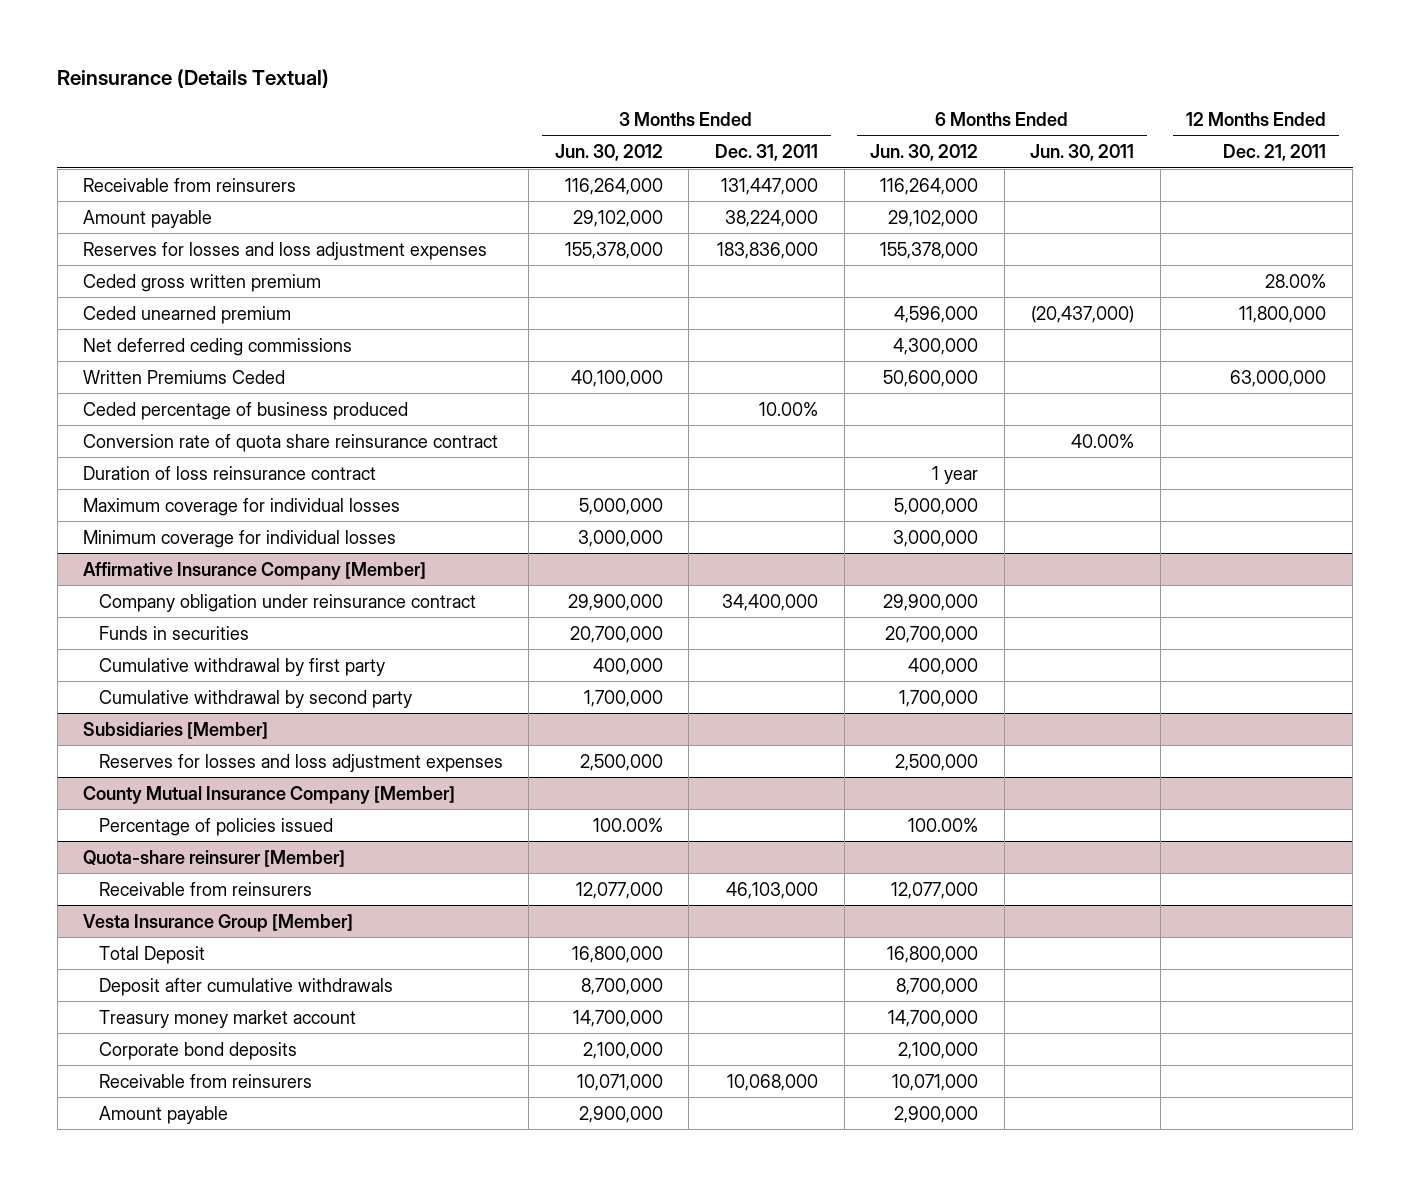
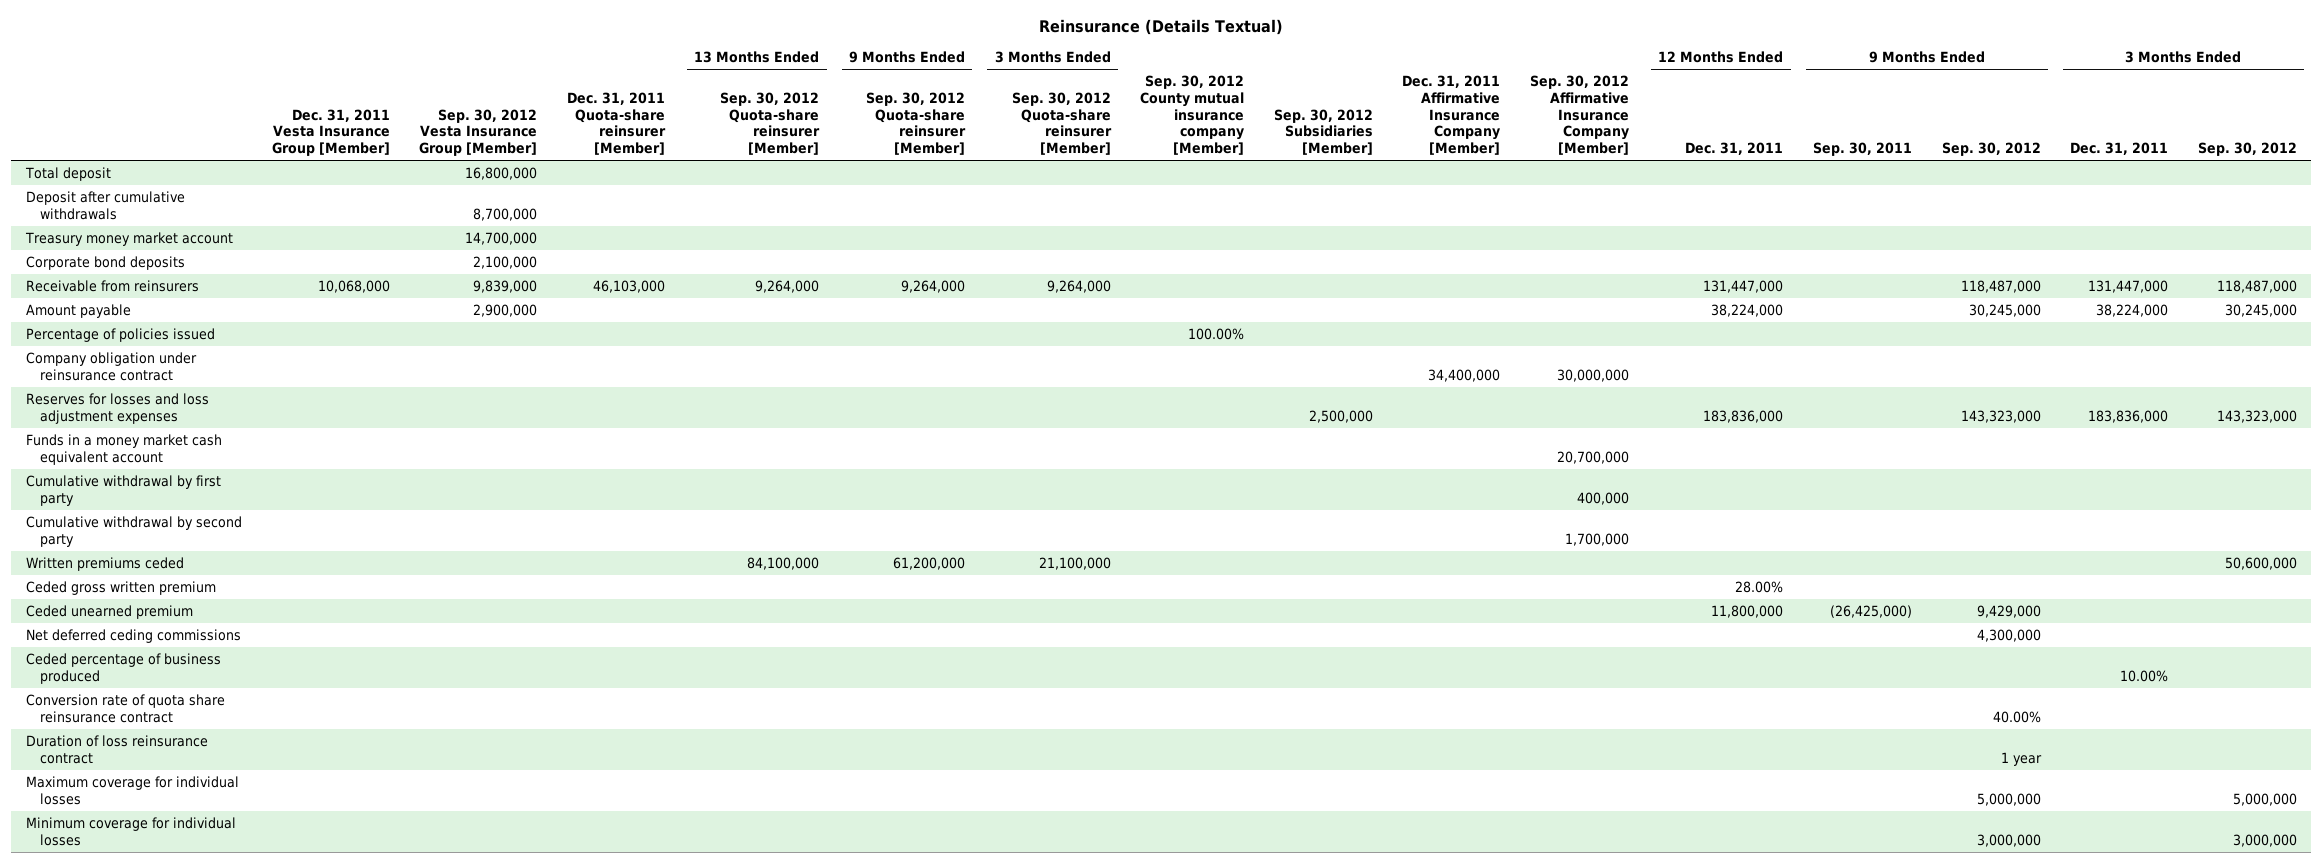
- | 3 Months Ended Jun. 30, 2012 | 3 Months Ended Dec. 31, 2011 | 6 Months Ended Jun. 30, 2012 | 6 Months Ended Jun. 30, 2011 | 12 Months Ended Dec. 21, 2011
+ | Dec. 31, 2011 Vesta Insurance Group [Member] | Sep. 30, 2012 Vesta Insurance Group [Member] | Dec. 31, 2011 Quota-share reinsurer [Member] | 13 Months Ended Sep. 30, 2012 Quota-share reinsurer [Member] | 9 Months Ended Sep. 30, 2012 Quota-share reinsurer [Member] | 3 Months Ended Sep. 30, 2012 Quota-share reinsurer [Member] | Sep. 30, 2012 County mutual insurance company [Member] | Sep. 30, 2012 Subsidiaries [Member] | Dec. 31, 2011 Affirmative Insurance Company [Member] | Sep. 30, 2012 Affirmative Insurance Company [Member] | 12 Months Ended Dec. 31, 2011 | 9 Months Ended Sep. 30, 2011 | 9 Months Ended Sep. 30, 2012 | 3 Months Ended Dec. 31, 2011 | 3 Months Ended Sep. 30, 2012
+ Total deposit | | 16,800,000 | | | | | | | | | | | | |
+ Deposit after cumulative withdrawals | | 8,700,000 | | | | | | | | | | | | |
+ Treasury money market account | | 14,700,000 | | | | | | | | | | | | |
+ Corporate bond deposits | | 2,100,000 | | | | | | | | | | | | |
+ Percentage of policies issued | | | | | | | 100.00% | | | | | | | |
+ Company obligation under reinsurance contract | | | | | | | | | 34,400,000 | 30,000,000 | | | | |
+ Funds in a money market cash equivalent account | | | | | | | | | | 20,700,000 | | | | |
+ Cumulative withdrawal by first party | | | | | | | | | | 400,000 | | | | |
+ Cumulative withdrawal by second party | | | | | | | | | | 1,700,000 | | | | |
+ Written premiums ceded | | | | 84,100,000 | 61,200,000 | 21,100,000 | | | | | | | | | 50,600,000
- Written Premiums Ceded | 40,100,000 | | 50,600,000 | | 63,000,000
- Affirmative Insurance Company [Member]
- Company obligation under reinsurance contract | 29,900,000 | 34,400,000 | 29,900,000 | |
- Funds in securities | 20,700,000 | | 20,700,000 | |
- Cumulative withdrawal by first party | 400,000 | | 400,000 | |
- Cumulative withdrawal by second party | 1,700,000 | | 1,700,000 | |
- Subsidiaries [Member]
- Reserves for losses and loss adjustment expenses | 2,500,000 | | 2,500,000 | |
- County Mutual Insurance Company [Member]
- Percentage of policies issued | 100.00% | | 100.00% | |
- Quota-share reinsurer [Member]
- Receivable from reinsurers | 12,077,000 | 46,103,000 | 12,077,000 | |
- Vesta Insurance Group [Member]
- Total Deposit | 16,800,000 | | 16,800,000 | |
- Deposit after cumulative withdrawals | 8,700,000 | | 8,700,000 | |
- Treasury money market account | 14,700,000 | | 14,700,000 | |
- Corporate bond deposits | 2,100,000 | | 2,100,000 | |
- Receivable from reinsurers | 10,071,000 | 10,068,000 | 10,071,000 | |
- Amount payable | 2,900,000 | | 2,900,000 | |

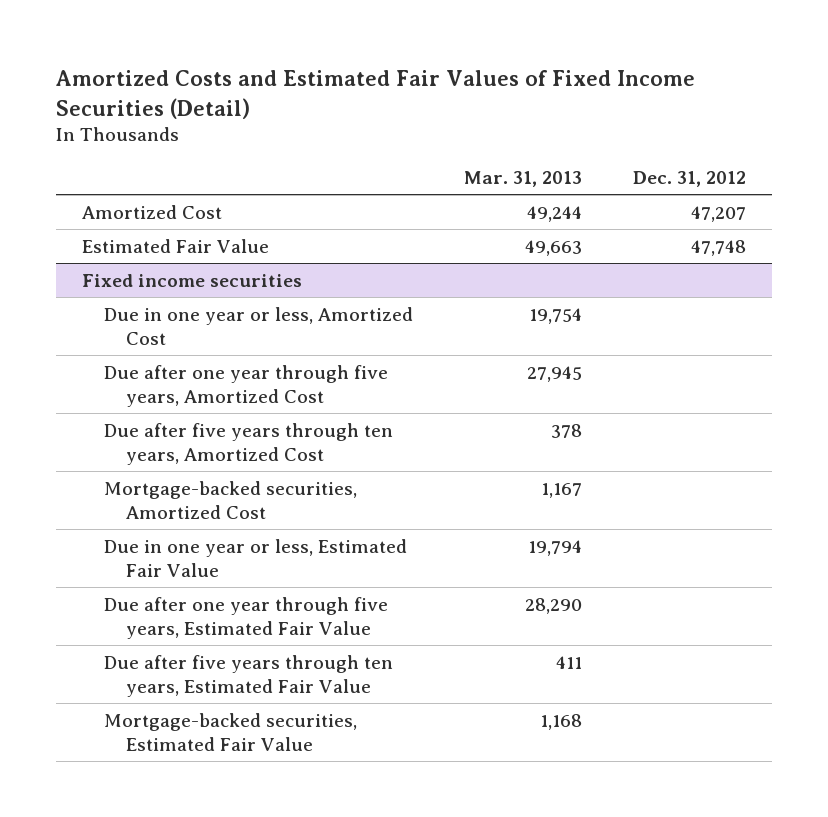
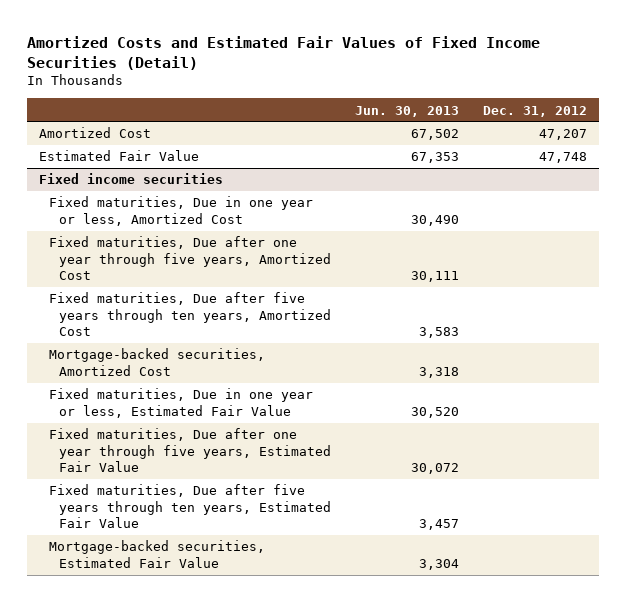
- | Mar. 31, 2013 | Dec. 31, 2012
+ | Jun. 30, 2013 | Dec. 31, 2012
@ Fixed income securities
- Due in one year or less, Amortized Cost | 19,754 |
- Due after one year through five years, Amortized Cost | 27,945 |
- Due after five years through ten years, Amortized Cost | 378 |
+ Fixed maturities, Due in one year or less, Amortized Cost | 30,490 |
+ Fixed maturities, Due after one year through five years, Amortized Cost | 30,111 |
+ Fixed maturities, Due after five years through ten years, Amortized Cost | 3,583 |
- Due in one year or less, Estimated Fair Value | 19,794 |
- Due after one year through five years, Estimated Fair Value | 28,290 |
- Due after five years through ten years, Estimated Fair Value | 411 |
+ Fixed maturities, Due in one year or less, Estimated Fair Value | 30,520 |
+ Fixed maturities, Due after one year through five years, Estimated Fair Value | 30,072 |
+ Fixed maturities, Due after five years through ten years, Estimated Fair Value | 3,457 |

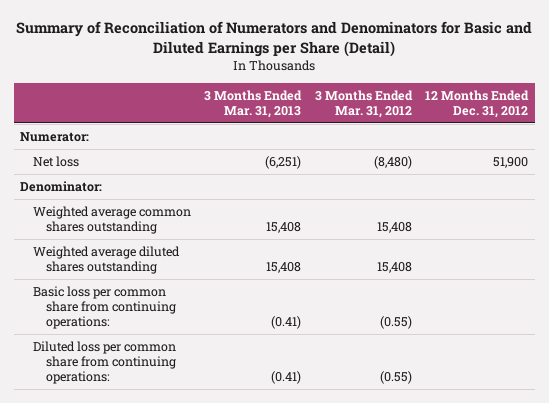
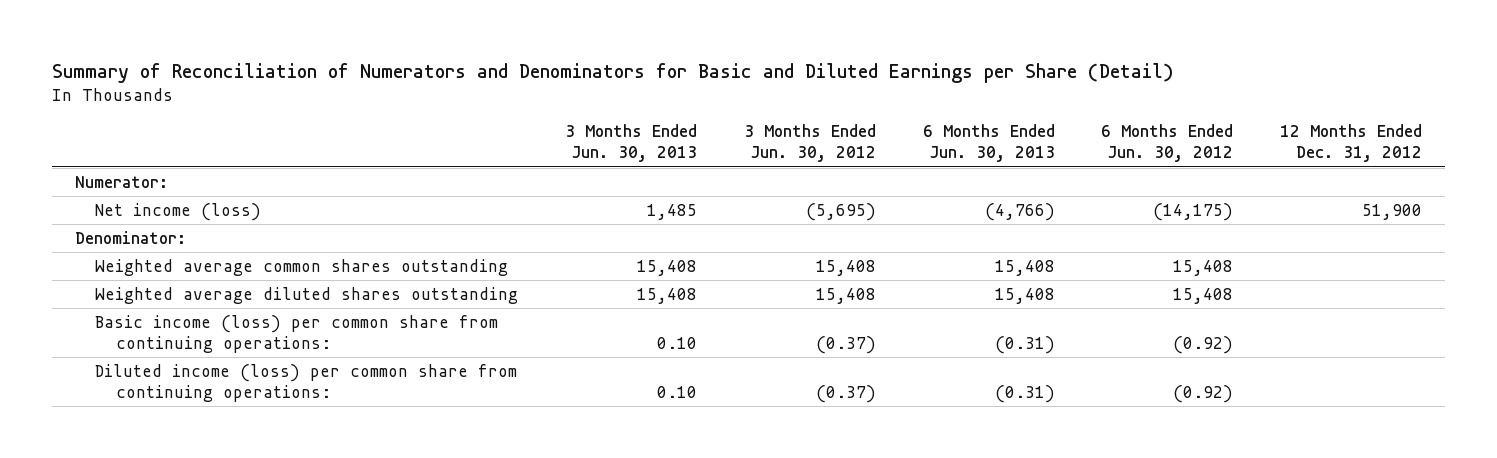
- | 3 Months Ended Mar. 31, 2013 | 3 Months Ended Mar. 31, 2012 | 12 Months Ended Dec. 31, 2012
+ | 3 Months Ended Jun. 30, 2013 | 3 Months Ended Jun. 30, 2012 | 6 Months Ended Jun. 30, 2013 | 6 Months Ended Jun. 30, 2012 | 12 Months Ended Dec. 31, 2012
- Net loss | (6,251) | (8,480) | 51,900
+ Net income (loss) | 1,485 | (5,695) | (4,766) | (14,175) | 51,900
- Basic loss per common share from continuing operations: | (0.41) | (0.55) |
- Diluted loss per common share from continuing operations: | (0.41) | (0.55) |
+ Basic income (loss) per common share from continuing operations: | 0.10 | (0.37) | (0.31) | (0.92) |
+ Diluted income (loss) per common share from continuing operations: | 0.10 | (0.37) | (0.31) | (0.92) |

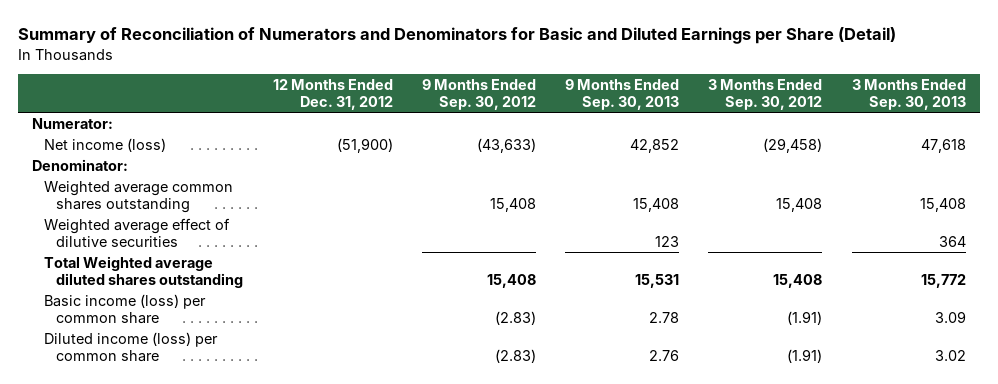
- | 3 Months Ended Jun. 30, 2013 | 3 Months Ended Jun. 30, 2012 | 6 Months Ended Jun. 30, 2013 | 6 Months Ended Jun. 30, 2012 | 12 Months Ended Dec. 31, 2012
+ | 12 Months Ended Dec. 31, 2012 | 9 Months Ended Sep. 30, 2012 | 9 Months Ended Sep. 30, 2013 | 3 Months Ended Sep. 30, 2012 | 3 Months Ended Sep. 30, 2013
- Net income (loss) | 1,485 | (5,695) | (4,766) | (14,175) | 51,900
+ Net income (loss) | (51,900) | (43,633) | 42,852 | (29,458) | 47,618
- Weighted average diluted shares outstanding | 15,408 | 15,408 | 15,408 | 15,408 |
- Basic income (loss) per common share from continuing operations: | 0.10 | (0.37) | (0.31) | (0.92) |
- Diluted income (loss) per common share from continuing operations: | 0.10 | (0.37) | (0.31) | (0.92) |
+ Weighted average effect of dilutive securities | | | 123 | | 364
+ Total Weighted average diluted shares outstanding | | 15,408 | 15,531 | 15,408 | 15,772
+ Basic income (loss) per common share | | (2.83) | 2.78 | (1.91) | 3.09
+ Diluted income (loss) per common share | | (2.83) | 2.76 | (1.91) | 3.02

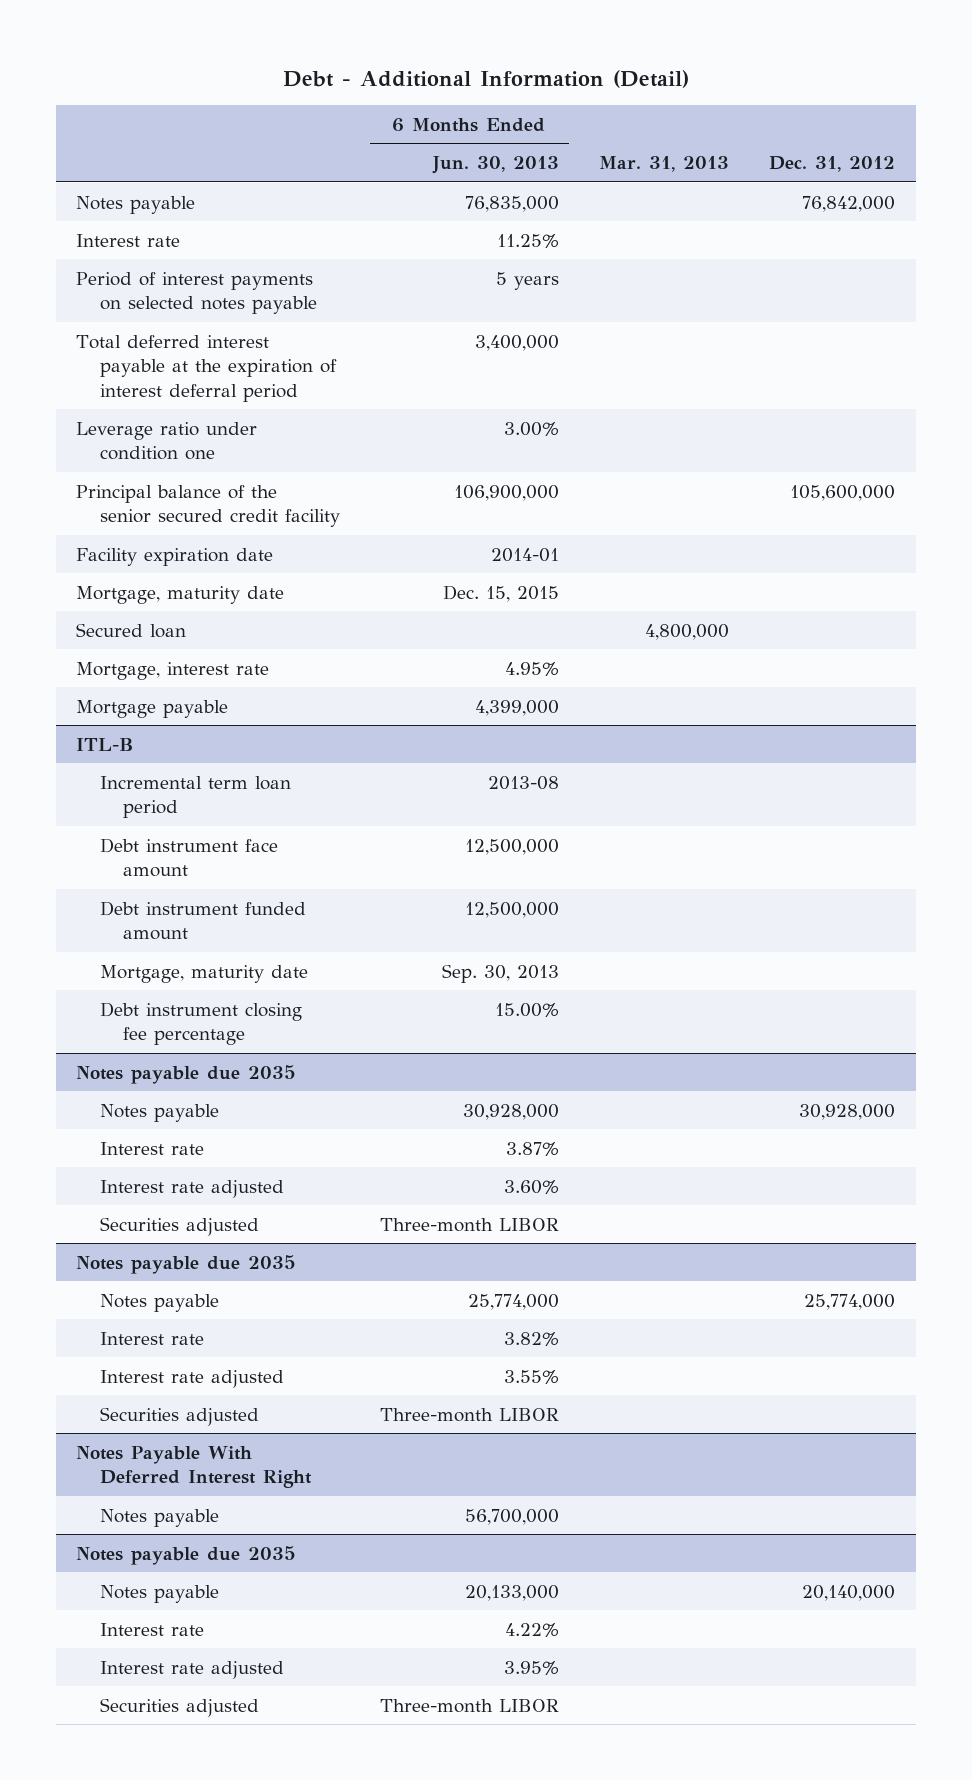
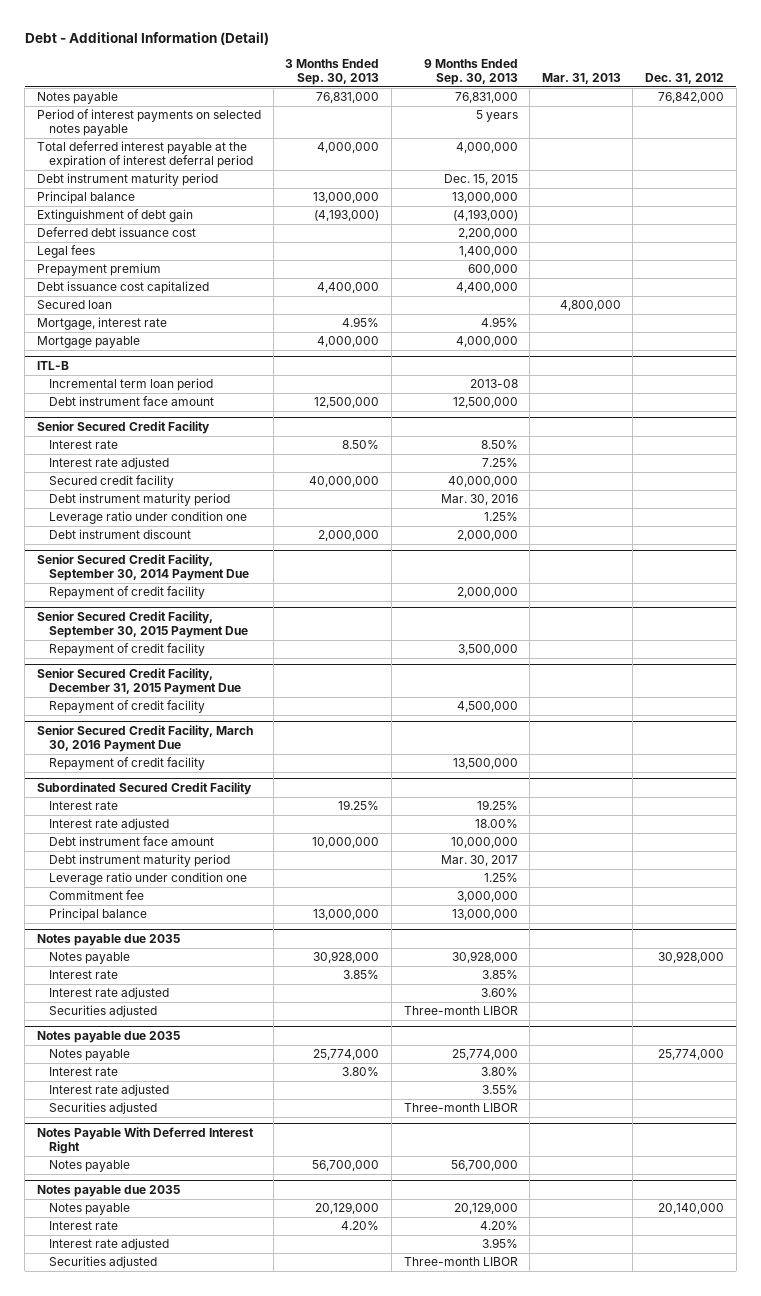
- | 6 Months Ended Jun. 30, 2013 | Mar. 31, 2013 | Dec. 31, 2012
+ | 3 Months Ended Sep. 30, 2013 | 9 Months Ended Sep. 30, 2013 | Mar. 31, 2013 | Dec. 31, 2012
- Interest rate | 11.25% | |
- Leverage ratio under condition one | 3.00% | |
- Principal balance of the senior secured credit facility | 106,900,000 | | 105,600,000
- Facility expiration date | 2014-01 | |
- Mortgage, maturity date | Dec. 15, 2015 | |
+ Debt instrument maturity period | | Dec. 15, 2015 | |
+ Principal balance | 13,000,000 | 13,000,000 | |
+ Extinguishment of debt gain | (4,193,000) | (4,193,000) | |
+ Deferred debt issuance cost | | 2,200,000 | |
+ Legal fees | | 1,400,000 | |
+ Prepayment premium | | 600,000 | |
+ Debt issuance cost capitalized | 4,400,000 | 4,400,000 | |
@ ITL-B
- Debt instrument funded amount | 12,500,000 | |
- Mortgage, maturity date | Sep. 30, 2013 | |
- Debt instrument closing fee percentage | 15.00% | |
+ Senior Secured Credit Facility
+ Interest rate | 8.50% | 8.50% | |
+ Interest rate adjusted | | 7.25% | |
+ Secured credit facility | 40,000,000 | 40,000,000 | |
+ Debt instrument maturity period | | Mar. 30, 2016 | |
+ Leverage ratio under condition one | | 1.25% | |
+ Debt instrument discount | 2,000,000 | 2,000,000 | |
+ Senior Secured Credit Facility, September 30, 2014 Payment Due
+ Repayment of credit facility | | 2,000,000 | |
+ Senior Secured Credit Facility, September 30, 2015 Payment Due
+ Repayment of credit facility | | 3,500,000 | |
+ Senior Secured Credit Facility, December 31, 2015 Payment Due
+ Repayment of credit facility | | 4,500,000 | |
+ Senior Secured Credit Facility, March 30, 2016 Payment Due
+ Repayment of credit facility | | 13,500,000 | |
+ Subordinated Secured Credit Facility
+ Interest rate | 19.25% | 19.25% | |
+ Interest rate adjusted | | 18.00% | |
+ Debt instrument face amount | 10,000,000 | 10,000,000 | |
+ Debt instrument maturity period | | Mar. 30, 2017 | |
+ Leverage ratio under condition one | | 1.25% | |
+ Commitment fee | | 3,000,000 | |
+ Principal balance | 13,000,000 | 13,000,000 | |

